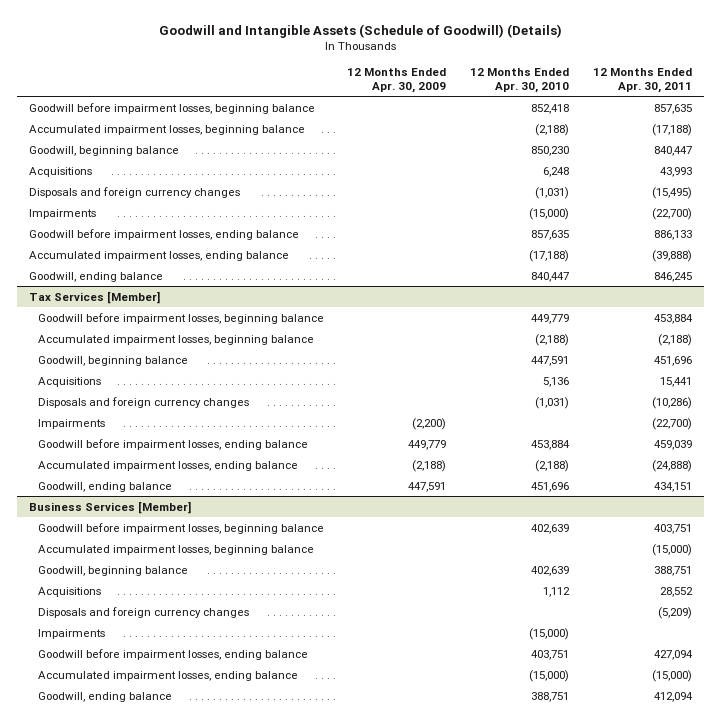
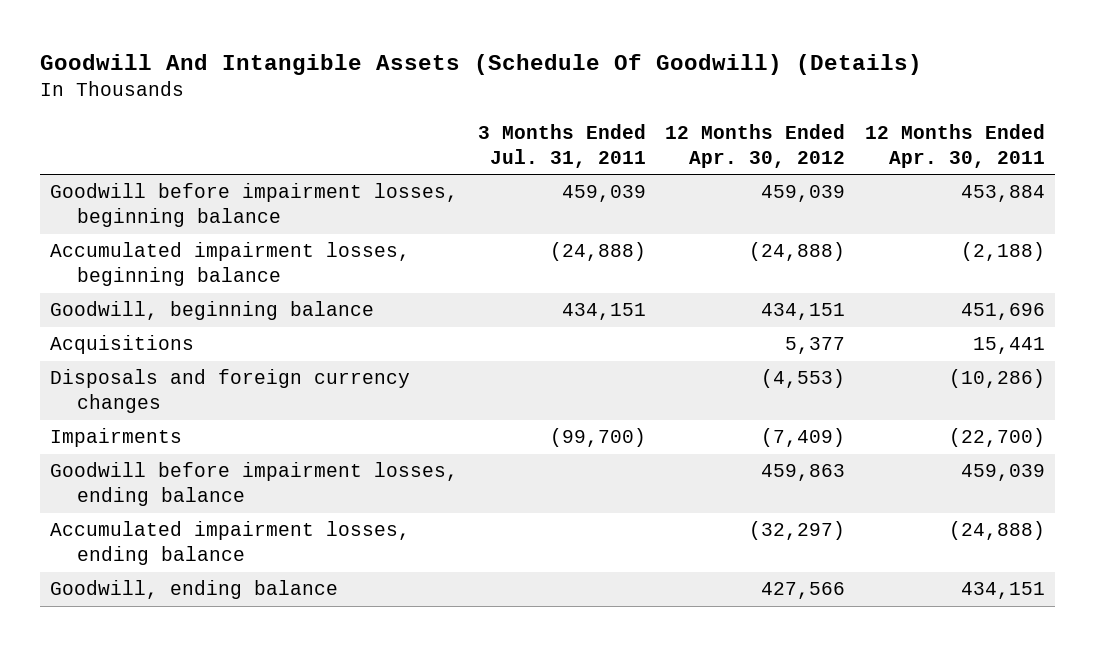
- Goodwill and Intangible Assets (Schedule of Goodwill) (Details)
+ Goodwill And Intangible Assets (Schedule Of Goodwill) (Details)
- | 12 Months Ended Apr. 30, 2009 | 12 Months Ended Apr. 30, 2010 | 12 Months Ended Apr. 30, 2011
+ | 3 Months Ended Jul. 31, 2011 | 12 Months Ended Apr. 30, 2012 | 12 Months Ended Apr. 30, 2011
- Goodwill before impairment losses, beginning balance | | 852,418 | 857,635
- Accumulated impairment losses, beginning balance | | (2,188) | (17,188)
- Goodwill, beginning balance | | 850,230 | 840,447
- Acquisitions | | 6,248 | 43,993
- Disposals and foreign currency changes | | (1,031) | (15,495)
- Impairments | | (15,000) | (22,700)
- Goodwill before impairment losses, ending balance | | 857,635 | 886,133
- Accumulated impairment losses, ending balance | | (17,188) | (39,888)
- Goodwill, ending balance | | 840,447 | 846,245
- Tax Services [Member]
- Business Services [Member]
- Goodwill before impairment losses, beginning balance | | 402,639 | 403,751
- Accumulated impairment losses, beginning balance | | | (15,000)
- Goodwill, beginning balance | | 402,639 | 388,751
- Acquisitions | | 1,112 | 28,552
- Disposals and foreign currency changes | | | (5,209)
- Impairments | | (15,000) |
- Goodwill before impairment losses, ending balance | | 403,751 | 427,094
- Accumulated impairment losses, ending balance | | (15,000) | (15,000)
- Goodwill, ending balance | | 388,751 | 412,094

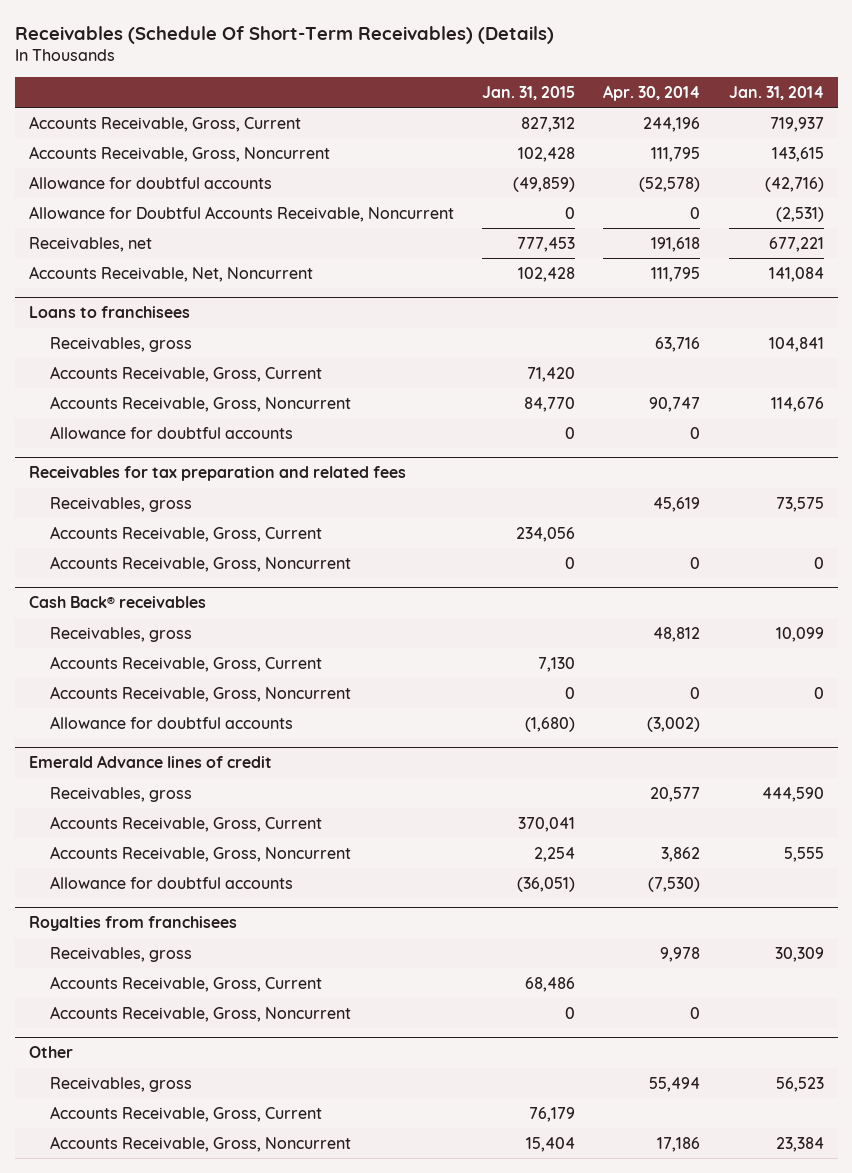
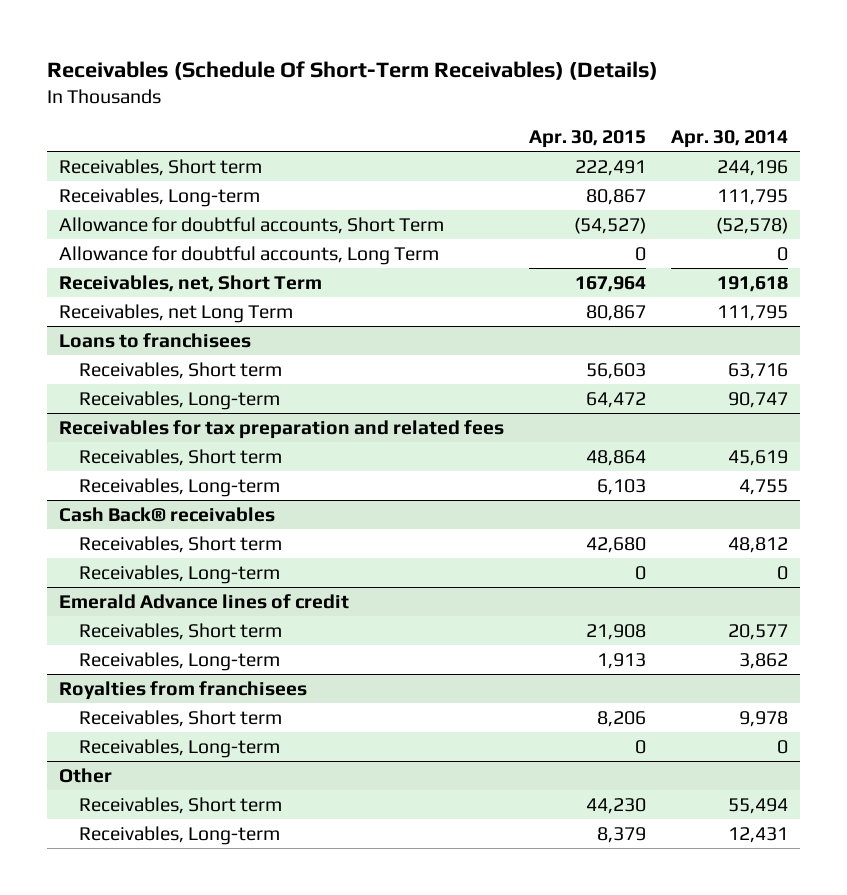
- | Jan. 31, 2015 | Apr. 30, 2014 | Jan. 31, 2014
+ | Apr. 30, 2015 | Apr. 30, 2014
- Accounts Receivable, Gross, Current | 827,312 | 244,196 | 719,937
- Accounts Receivable, Gross, Noncurrent | 102,428 | 111,795 | 143,615
- Allowance for doubtful accounts | (49,859) | (52,578) | (42,716)
- Allowance for Doubtful Accounts Receivable, Noncurrent | 0 | 0 | (2,531)
- Receivables, net | 777,453 | 191,618 | 677,221
- Accounts Receivable, Net, Noncurrent | 102,428 | 111,795 | 141,084
+ Receivables, Short term | 222,491 | 244,196
+ Receivables, Long-term | 80,867 | 111,795
+ Allowance for doubtful accounts, Short Term | (54,527) | (52,578)
+ Allowance for doubtful accounts, Long Term | 0 | 0
+ Receivables, net, Short Term | 167,964 | 191,618
+ Receivables, net Long Term | 80,867 | 111,795
@ Loans to franchisees
- Receivables, gross | | 63,716 | 104,841
- Accounts Receivable, Gross, Current | 71,420 | |
- Accounts Receivable, Gross, Noncurrent | 84,770 | 90,747 | 114,676
- Allowance for doubtful accounts | 0 | 0 |
+ Receivables, Short term | 56,603 | 63,716
+ Receivables, Long-term | 64,472 | 90,747
@ Receivables for tax preparation and related fees
- Receivables, gross | | 45,619 | 73,575
- Accounts Receivable, Gross, Current | 234,056 | |
- Accounts Receivable, Gross, Noncurrent | 0 | 0 | 0
+ Receivables, Short term | 48,864 | 45,619
+ Receivables, Long-term | 6,103 | 4,755
@ Cash Back® receivables
- Receivables, gross | | 48,812 | 10,099
- Accounts Receivable, Gross, Current | 7,130 | |
- Accounts Receivable, Gross, Noncurrent | 0 | 0 | 0
- Allowance for doubtful accounts | (1,680) | (3,002) |
+ Receivables, Short term | 42,680 | 48,812
+ Receivables, Long-term | 0 | 0
@ Emerald Advance lines of credit
- Receivables, gross | | 20,577 | 444,590
- Accounts Receivable, Gross, Current | 370,041 | |
- Accounts Receivable, Gross, Noncurrent | 2,254 | 3,862 | 5,555
- Allowance for doubtful accounts | (36,051) | (7,530) |
+ Receivables, Short term | 21,908 | 20,577
+ Receivables, Long-term | 1,913 | 3,862
@ Royalties from franchisees
- Receivables, gross | | 9,978 | 30,309
- Accounts Receivable, Gross, Current | 68,486 | |
- Accounts Receivable, Gross, Noncurrent | 0 | 0 |
+ Receivables, Short term | 8,206 | 9,978
+ Receivables, Long-term | 0 | 0
@ Other
- Receivables, gross | | 55,494 | 56,523
- Accounts Receivable, Gross, Current | 76,179 | |
- Accounts Receivable, Gross, Noncurrent | 15,404 | 17,186 | 23,384
+ Receivables, Short term | 44,230 | 55,494
+ Receivables, Long-term | 8,379 | 12,431

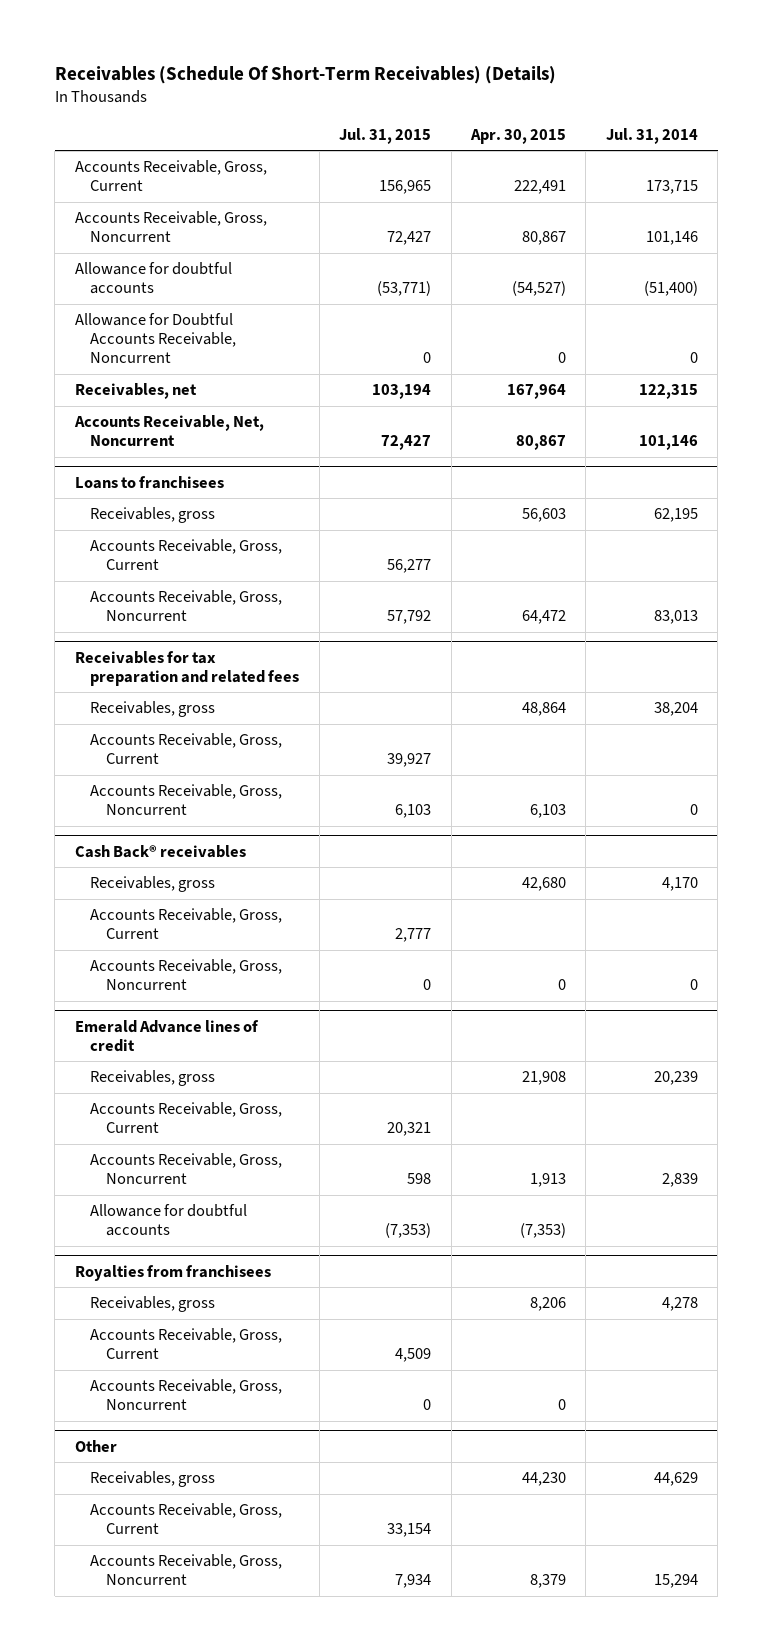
- | Apr. 30, 2015 | Apr. 30, 2014
+ | Jul. 31, 2015 | Apr. 30, 2015 | Jul. 31, 2014
- Receivables, Short term | 222,491 | 244,196
- Receivables, Long-term | 80,867 | 111,795
- Allowance for doubtful accounts, Short Term | (54,527) | (52,578)
- Allowance for doubtful accounts, Long Term | 0 | 0
- Receivables, net, Short Term | 167,964 | 191,618
- Receivables, net Long Term | 80,867 | 111,795
+ Accounts Receivable, Gross, Current | 156,965 | 222,491 | 173,715
+ Accounts Receivable, Gross, Noncurrent | 72,427 | 80,867 | 101,146
+ Allowance for doubtful accounts | (53,771) | (54,527) | (51,400)
+ Allowance for Doubtful Accounts Receivable, Noncurrent | 0 | 0 | 0
+ Receivables, net | 103,194 | 167,964 | 122,315
+ Accounts Receivable, Net, Noncurrent | 72,427 | 80,867 | 101,146
@ Loans to franchisees
- Receivables, Short term | 56,603 | 63,716
- Receivables, Long-term | 64,472 | 90,747
+ Receivables, gross | | 56,603 | 62,195
+ Accounts Receivable, Gross, Current | 56,277 | |
+ Accounts Receivable, Gross, Noncurrent | 57,792 | 64,472 | 83,013
@ Receivables for tax preparation and related fees
- Receivables, Short term | 48,864 | 45,619
- Receivables, Long-term | 6,103 | 4,755
+ Receivables, gross | | 48,864 | 38,204
+ Accounts Receivable, Gross, Current | 39,927 | |
+ Accounts Receivable, Gross, Noncurrent | 6,103 | 6,103 | 0
@ Cash Back® receivables
- Receivables, Short term | 42,680 | 48,812
- Receivables, Long-term | 0 | 0
+ Receivables, gross | | 42,680 | 4,170
+ Accounts Receivable, Gross, Current | 2,777 | |
+ Accounts Receivable, Gross, Noncurrent | 0 | 0 | 0
@ Emerald Advance lines of credit
- Receivables, Short term | 21,908 | 20,577
- Receivables, Long-term | 1,913 | 3,862
+ Receivables, gross | | 21,908 | 20,239
+ Accounts Receivable, Gross, Current | 20,321 | |
+ Accounts Receivable, Gross, Noncurrent | 598 | 1,913 | 2,839
+ Allowance for doubtful accounts | (7,353) | (7,353) |
@ Royalties from franchisees
- Receivables, Short term | 8,206 | 9,978
- Receivables, Long-term | 0 | 0
+ Receivables, gross | | 8,206 | 4,278
+ Accounts Receivable, Gross, Current | 4,509 | |
+ Accounts Receivable, Gross, Noncurrent | 0 | 0 |
@ Other
- Receivables, Short term | 44,230 | 55,494
- Receivables, Long-term | 8,379 | 12,431
+ Receivables, gross | | 44,230 | 44,629
+ Accounts Receivable, Gross, Current | 33,154 | |
+ Accounts Receivable, Gross, Noncurrent | 7,934 | 8,379 | 15,294

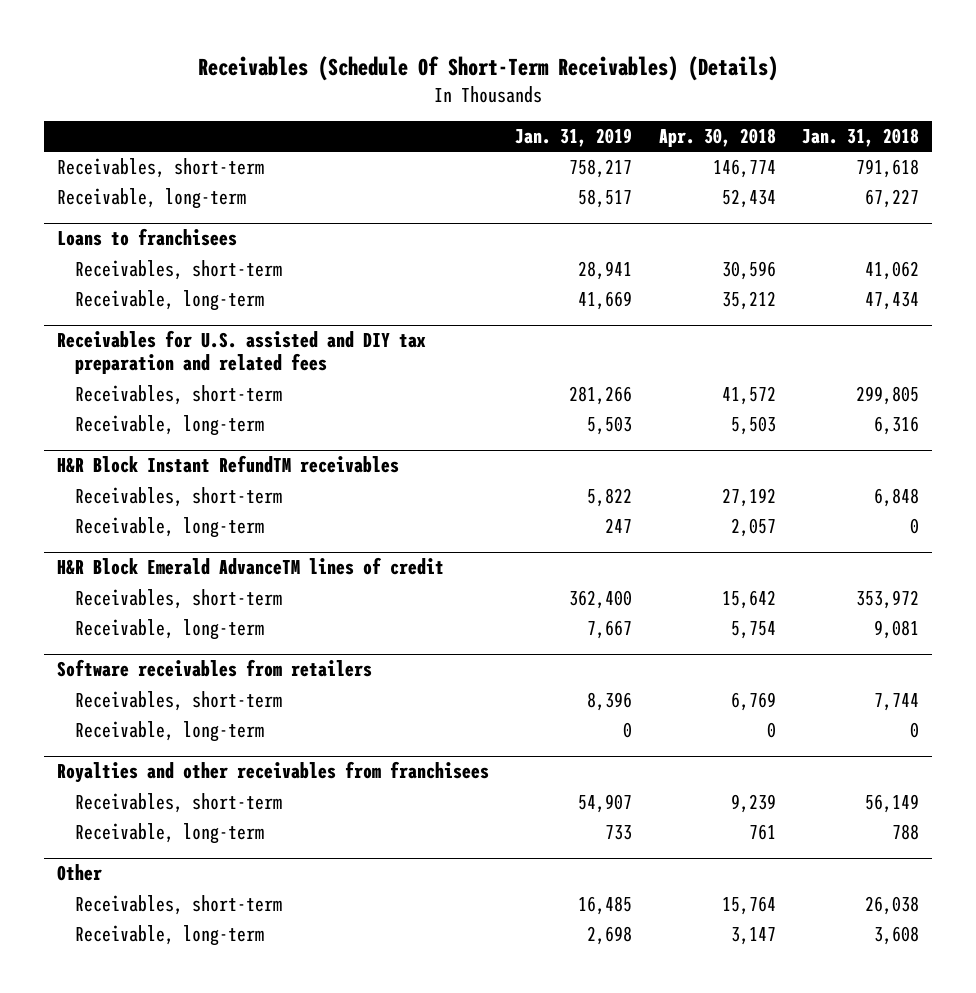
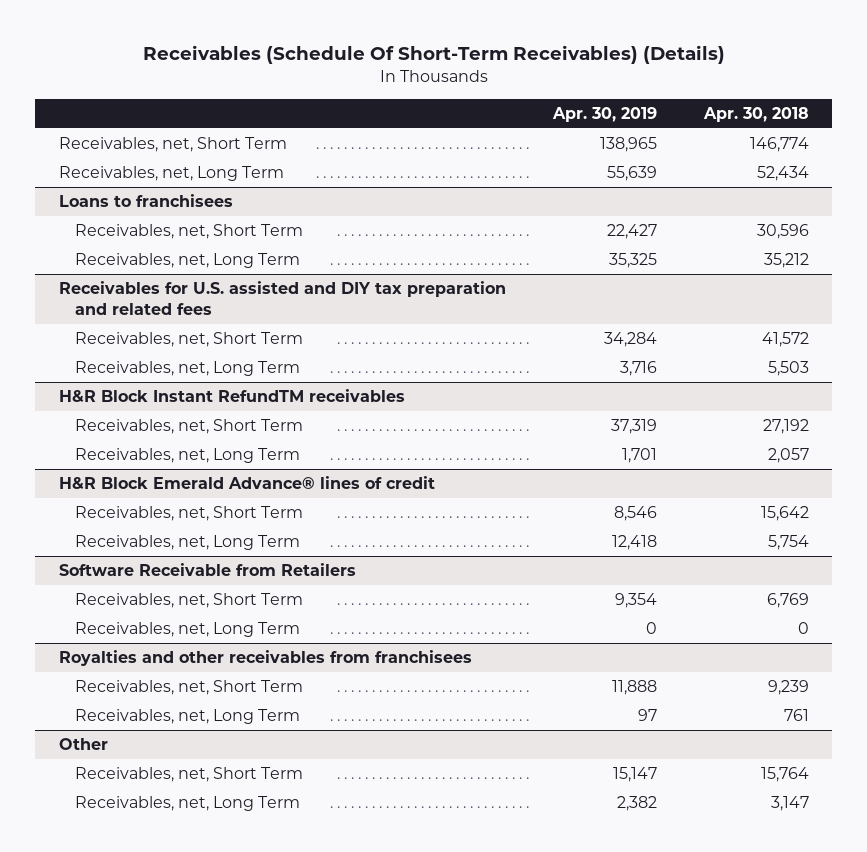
- | Jan. 31, 2019 | Apr. 30, 2018 | Jan. 31, 2018
+ | Apr. 30, 2019 | Apr. 30, 2018
- Receivables, short-term | 758,217 | 146,774 | 791,618
- Receivable, long-term | 58,517 | 52,434 | 67,227
+ Receivables, net, Short Term | 138,965 | 146,774
+ Receivables, net, Long Term | 55,639 | 52,434
@ Loans to franchisees
- Receivables, short-term | 28,941 | 30,596 | 41,062
- Receivable, long-term | 41,669 | 35,212 | 47,434
+ Receivables, net, Short Term | 22,427 | 30,596
+ Receivables, net, Long Term | 35,325 | 35,212
@ Receivables for U.S. assisted and DIY tax preparation and related fees
- Receivables, short-term | 281,266 | 41,572 | 299,805
- Receivable, long-term | 5,503 | 5,503 | 6,316
+ Receivables, net, Short Term | 34,284 | 41,572
+ Receivables, net, Long Term | 3,716 | 5,503
@ H&R Block Instant RefundTM receivables
- Receivables, short-term | 5,822 | 27,192 | 6,848
- Receivable, long-term | 247 | 2,057 | 0
- H&R Block Emerald AdvanceTM lines of credit
- Receivables, short-term | 362,400 | 15,642 | 353,972
- Receivable, long-term | 7,667 | 5,754 | 9,081
- Software receivables from retailers
- Receivables, short-term | 8,396 | 6,769 | 7,744
- Receivable, long-term | 0 | 0 | 0
@ H&R Block Instant RefundTM receivables
+ Receivables, net, Short Term | 37,319 | 27,192
+ Receivables, net, Long Term | 1,701 | 2,057
+ H&R Block Emerald Advance® lines of credit
+ Receivables, net, Short Term | 8,546 | 15,642
+ Receivables, net, Long Term | 12,418 | 5,754
+ Software Receivable from Retailers
+ Receivables, net, Short Term | 9,354 | 6,769
+ Receivables, net, Long Term | 0 | 0
@ Royalties and other receivables from franchisees
- Receivables, short-term | 54,907 | 9,239 | 56,149
- Receivable, long-term | 733 | 761 | 788
+ Receivables, net, Short Term | 11,888 | 9,239
+ Receivables, net, Long Term | 97 | 761
@ Other
- Receivables, short-term | 16,485 | 15,764 | 26,038
- Receivable, long-term | 2,698 | 3,147 | 3,608
+ Receivables, net, Short Term | 15,147 | 15,764
+ Receivables, net, Long Term | 2,382 | 3,147

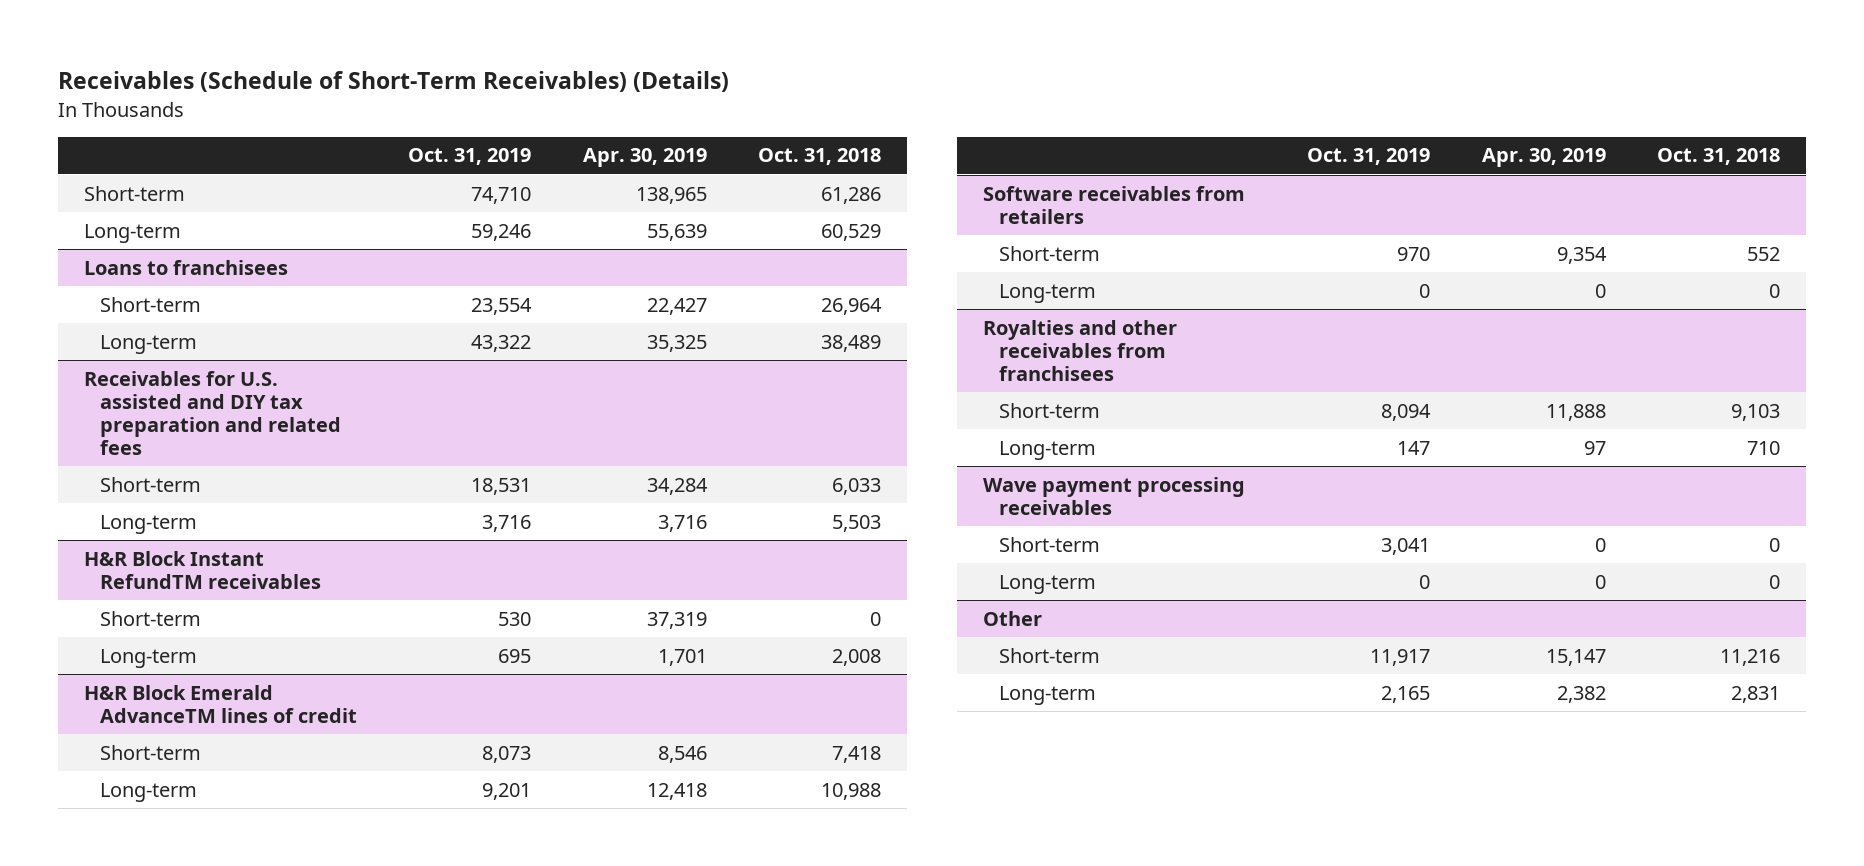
- Receivables (Schedule Of Short-Term Receivables) (Details)
+ Receivables (Schedule of Short-Term Receivables) (Details)
- | Apr. 30, 2019 | Apr. 30, 2018
+ | Oct. 31, 2019 | Apr. 30, 2019 | Oct. 31, 2018
- Receivables, net, Short Term | 138,965 | 146,774
- Receivables, net, Long Term | 55,639 | 52,434
+ Short-term | 74,710 | 138,965 | 61,286
+ Long-term | 59,246 | 55,639 | 60,529
@ Loans to franchisees
- Receivables, net, Short Term | 22,427 | 30,596
- Receivables, net, Long Term | 35,325 | 35,212
+ Short-term | 23,554 | 22,427 | 26,964
+ Long-term | 43,322 | 35,325 | 38,489
@ Receivables for U.S. assisted and DIY tax preparation and related fees
- Receivables, net, Short Term | 34,284 | 41,572
- Receivables, net, Long Term | 3,716 | 5,503
+ Short-term | 18,531 | 34,284 | 6,033
+ Long-term | 3,716 | 3,716 | 5,503
@ H&R Block Instant RefundTM receivables
- Receivables, net, Short Term | 37,319 | 27,192
- Receivables, net, Long Term | 1,701 | 2,057
- H&R Block Emerald Advance® lines of credit
- Receivables, net, Short Term | 8,546 | 15,642
- Receivables, net, Long Term | 12,418 | 5,754
- Software Receivable from Retailers
- Receivables, net, Short Term | 9,354 | 6,769
- Receivables, net, Long Term | 0 | 0
@ H&R Block Instant RefundTM receivables
+ Short-term | 530 | 37,319 | 0
+ Long-term | 695 | 1,701 | 2,008
+ H&R Block Emerald AdvanceTM lines of credit
+ Short-term | 8,073 | 8,546 | 7,418
+ Long-term | 9,201 | 12,418 | 10,988
+ Software receivables from retailers
+ Short-term | 970 | 9,354 | 552
+ Long-term | 0 | 0 | 0
@ Royalties and other receivables from franchisees
- Receivables, net, Short Term | 11,888 | 9,239
- Receivables, net, Long Term | 97 | 761
+ Short-term | 8,094 | 11,888 | 9,103
+ Long-term | 147 | 97 | 710
+ Wave payment processing receivables
+ Short-term | 3,041 | 0 | 0
+ Long-term | 0 | 0 | 0
@ Other
- Receivables, net, Short Term | 15,147 | 15,764
- Receivables, net, Long Term | 2,382 | 3,147
+ Short-term | 11,917 | 15,147 | 11,216
+ Long-term | 2,165 | 2,382 | 2,831

